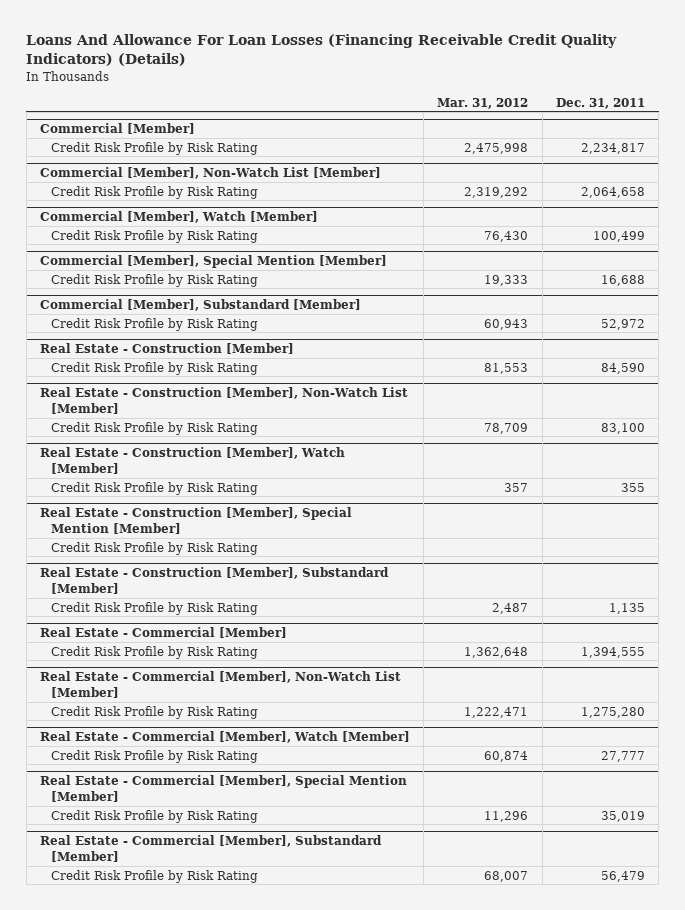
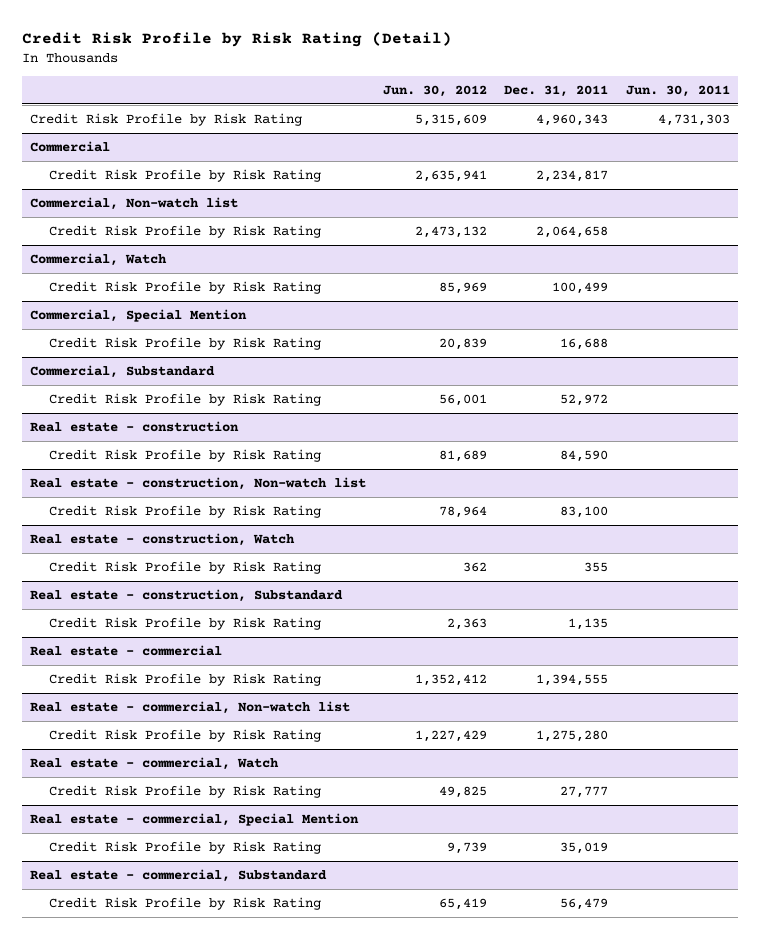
- Loans And Allowance For Loan Losses (Financing Receivable Credit Quality Indicators) (Details)
+ Credit Risk Profile by Risk Rating (Detail)
- | Mar. 31, 2012 | Dec. 31, 2011
+ | Jun. 30, 2012 | Dec. 31, 2011 | Jun. 30, 2011
- Commercial [Member]
+ Credit Risk Profile by Risk Rating | 5,315,609 | 4,960,343 | 4,731,303
+ Commercial
- Commercial [Member], Non-Watch List [Member]
+ Commercial, Non-watch list
- Commercial [Member], Watch [Member]
+ Commercial, Watch
- Commercial [Member], Special Mention [Member]
+ Commercial, Special Mention
- Commercial [Member], Substandard [Member]
+ Commercial, Substandard
- Real Estate - Construction [Member]
+ Real estate - construction
- Real Estate - Construction [Member], Non-Watch List [Member]
+ Real estate - construction, Non-watch list
- Real Estate - Construction [Member], Watch [Member]
+ Real estate - construction, Watch
- Real Estate - Construction [Member], Special Mention [Member]
- Credit Risk Profile by Risk Rating
- Real Estate - Construction [Member], Substandard [Member]
+ Real estate - construction, Substandard
- Real Estate - Commercial [Member]
+ Real estate - commercial
- Real Estate - Commercial [Member], Non-Watch List [Member]
+ Real estate - commercial, Non-watch list
- Real Estate - Commercial [Member], Watch [Member]
+ Real estate - commercial, Watch
- Real Estate - Commercial [Member], Special Mention [Member]
+ Real estate - commercial, Special Mention
- Real Estate - Commercial [Member], Substandard [Member]
+ Real estate - commercial, Substandard

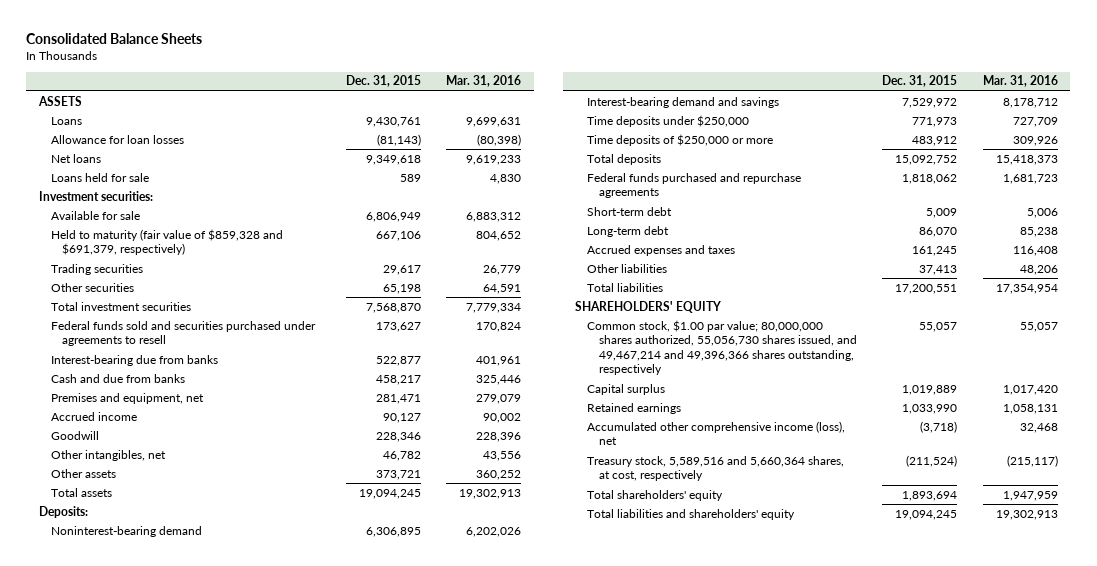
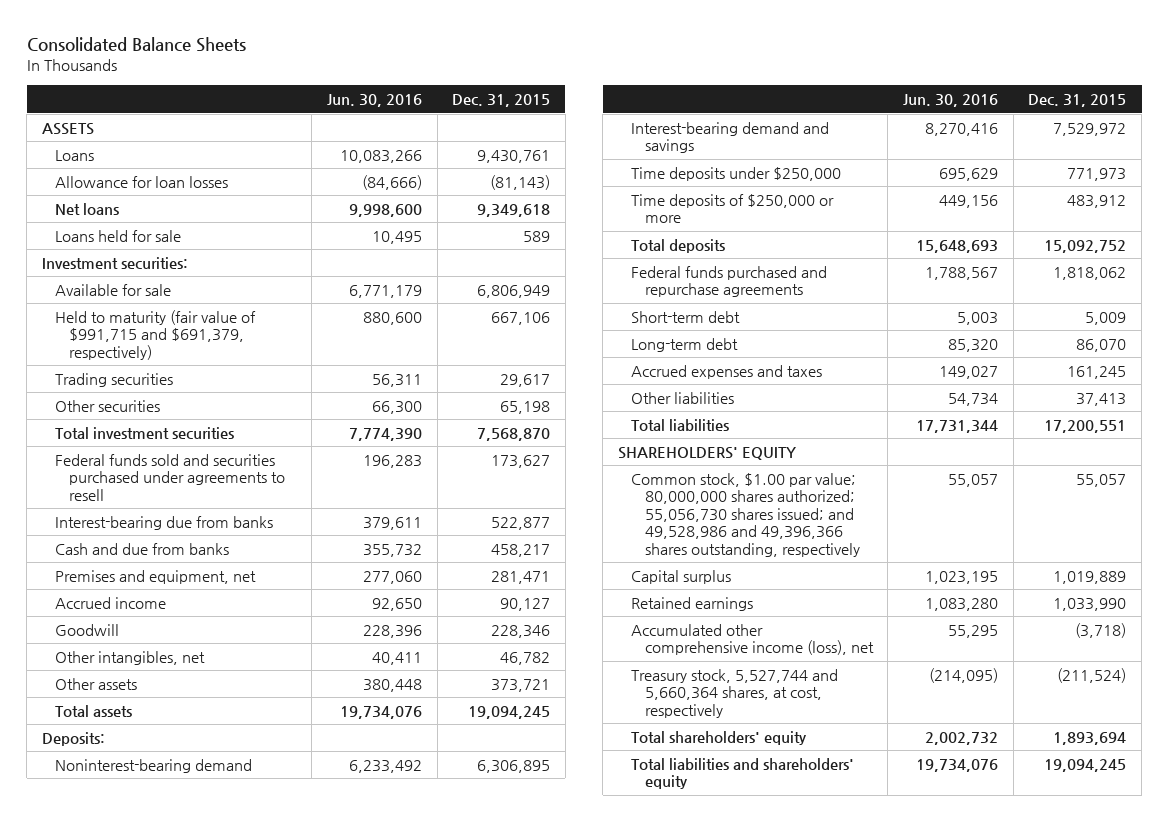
- | Dec. 31, 2015 | Mar. 31, 2016
+ | Jun. 30, 2016 | Dec. 31, 2015
- Held to maturity (fair value of $859,328 and $691,379, respectively) | 667,106 | 804,652
+ Held to maturity (fair value of $991,715 and $691,379, respectively) | 880,600 | 667,106
- Common stock, $1.00 par value; 80,000,000 shares authorized, 55,056,730 shares issued, and 49,467,214 and 49,396,366 shares outstanding, respectively | 55,057 | 55,057
+ Common stock, $1.00 par value; 80,000,000 shares authorized; 55,056,730 shares issued; and 49,528,986 and 49,396,366 shares outstanding, respectively | 55,057 | 55,057
- Treasury stock, 5,589,516 and 5,660,364 shares, at cost, respectively | (211,524) | (215,117)
+ Treasury stock, 5,527,744 and 5,660,364 shares, at cost, respectively | (214,095) | (211,524)

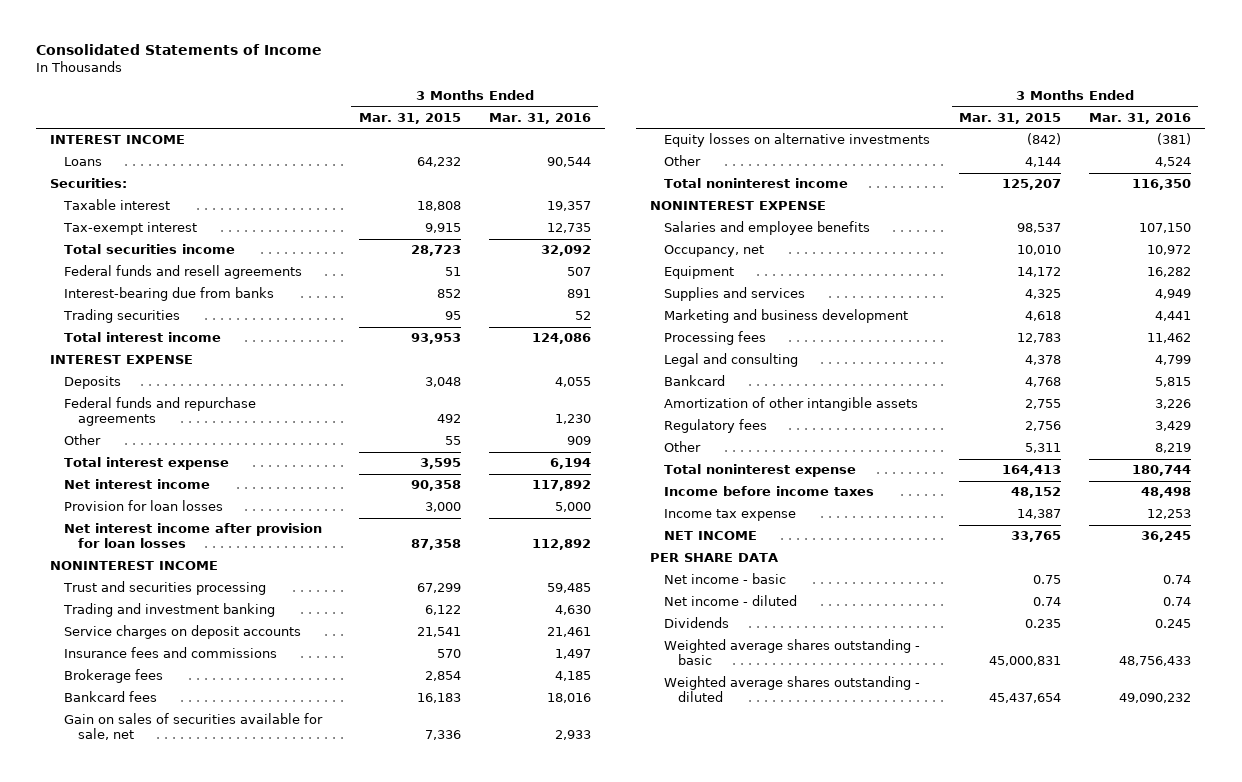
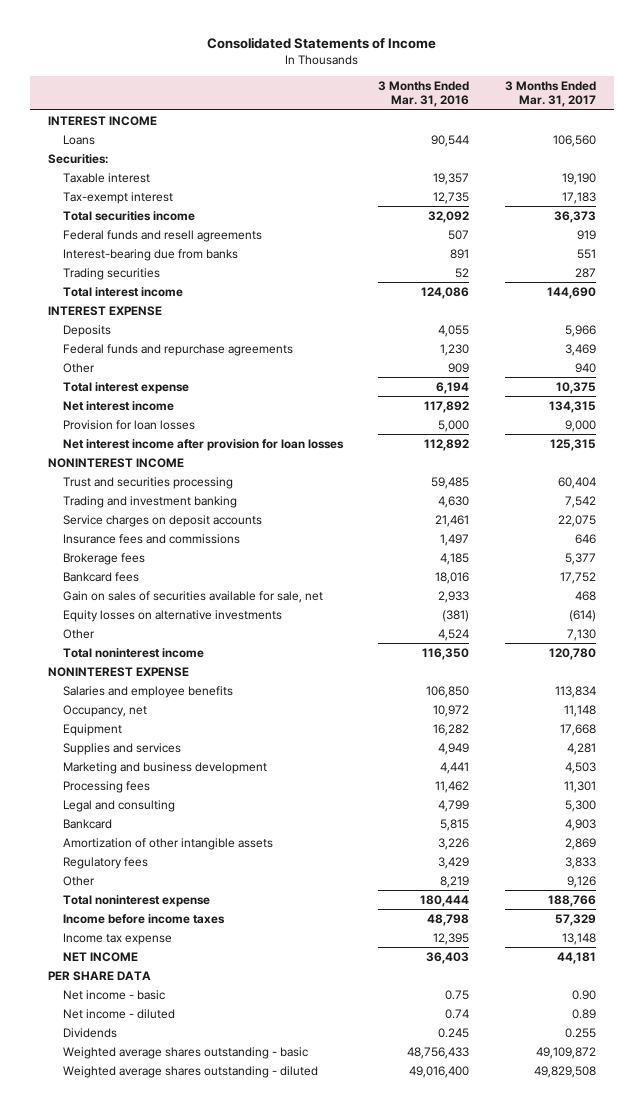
- | 3 Months Ended Mar. 31, 2015 | 3 Months Ended Mar. 31, 2016
+ | 3 Months Ended Mar. 31, 2016 | 3 Months Ended Mar. 31, 2017
- Salaries and employee benefits | 98,537 | 107,150
+ Salaries and employee benefits | 106,850 | 113,834
- Total noninterest expense | 164,413 | 180,744
- Income before income taxes | 48,152 | 48,498
- Income tax expense | 14,387 | 12,253
- NET INCOME | 33,765 | 36,245
+ Total noninterest expense | 180,444 | 188,766
+ Income before income taxes | 48,798 | 57,329
+ Income tax expense | 12,395 | 13,148
+ NET INCOME | 36,403 | 44,181
- Net income - basic | 0.75 | 0.74
+ Net income - basic | 0.75 | 0.90
- Weighted average shares outstanding - diluted | 45,437,654 | 49,090,232
+ Weighted average shares outstanding - diluted | 49,016,400 | 49,829,508

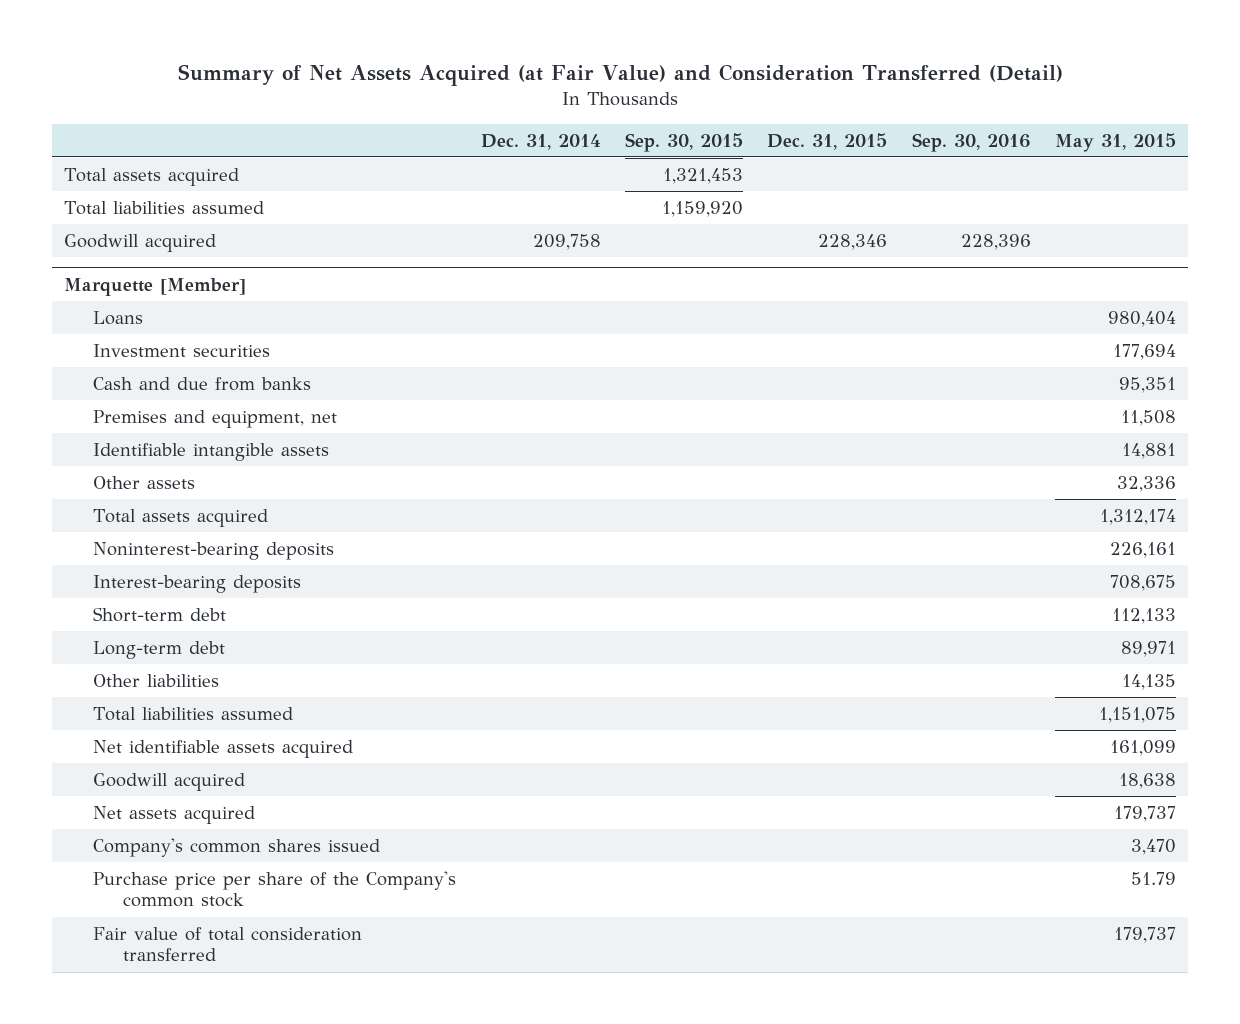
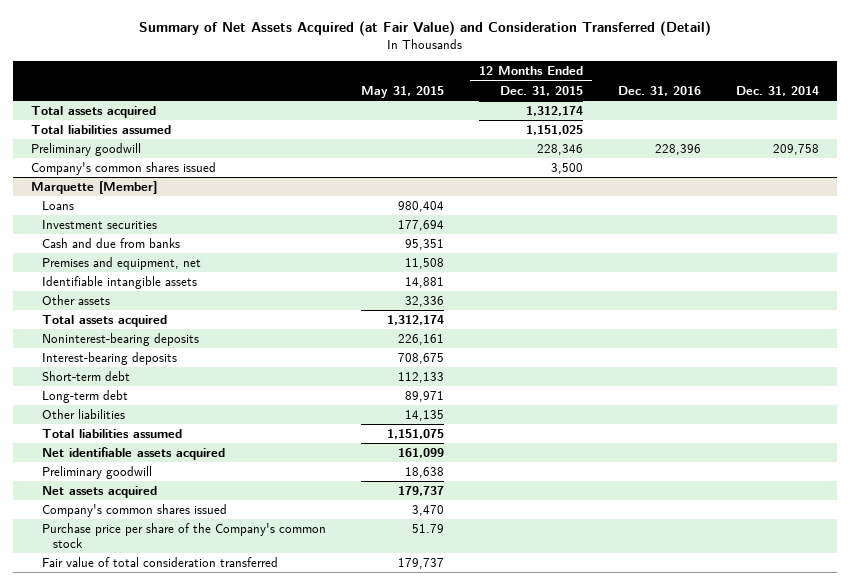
- | Dec. 31, 2014 | Sep. 30, 2015 | Dec. 31, 2015 | Sep. 30, 2016 | May 31, 2015
+ | May 31, 2015 | 12 Months Ended Dec. 31, 2015 | Dec. 31, 2016 | Dec. 31, 2014
- Goodwill acquired | 209,758 | | 228,346 | 228,396 |
+ Preliminary goodwill | | 228,346 | 228,396 | 209,758
+ Company's common shares issued | | 3,500 | |
@ Marquette [Member]
- Goodwill acquired | | | | | 18,638
+ Preliminary goodwill | 18,638 | | |

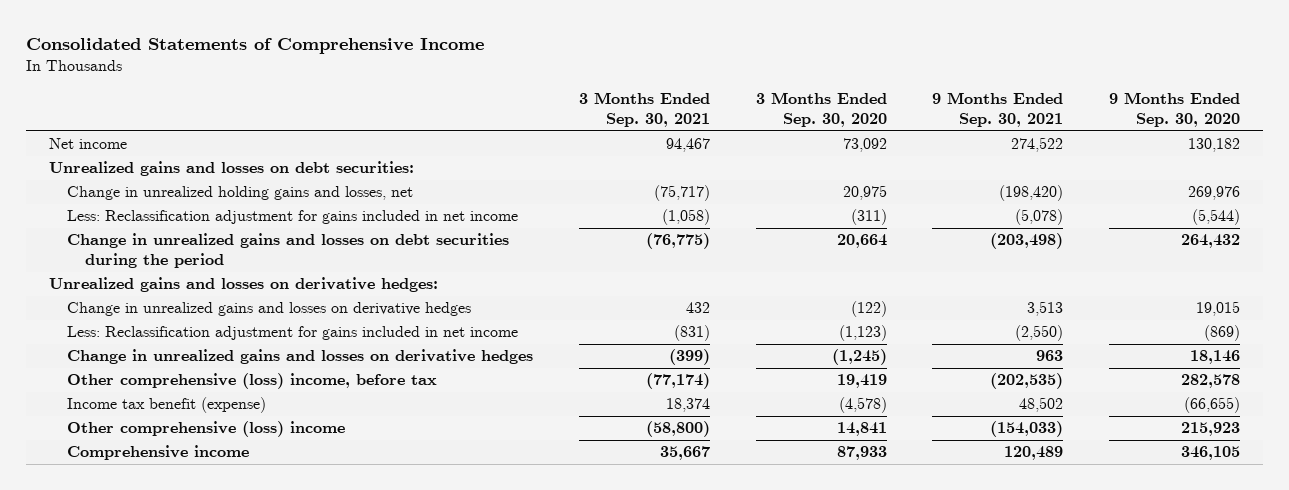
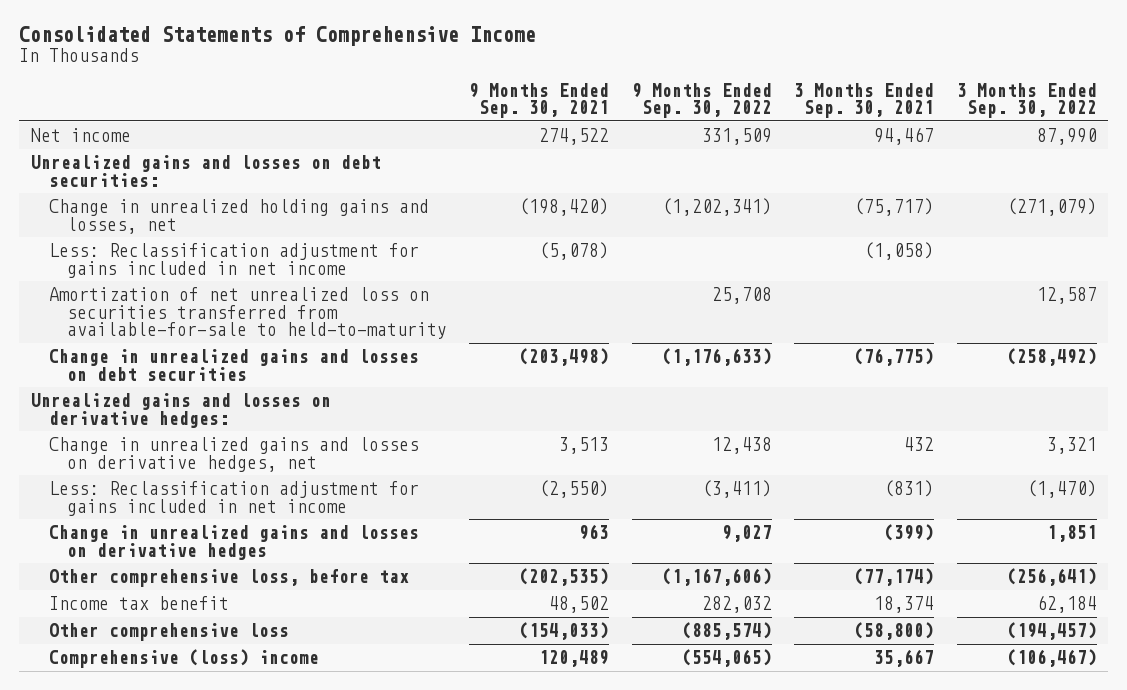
- | 3 Months Ended Sep. 30, 2021 | 3 Months Ended Sep. 30, 2020 | 9 Months Ended Sep. 30, 2021 | 9 Months Ended Sep. 30, 2020
+ | 9 Months Ended Sep. 30, 2021 | 9 Months Ended Sep. 30, 2022 | 3 Months Ended Sep. 30, 2021 | 3 Months Ended Sep. 30, 2022
- Change in unrealized gains and losses on debt securities during the period | (76,775) | 20,664 | (203,498) | 264,432
+ Amortization of net unrealized loss on securities transferred from available-for-sale to held-to-maturity | | 25,708 | | 12,587
+ Change in unrealized gains and losses on debt securities | (203,498) | (1,176,633) | (76,775) | (258,492)
- Change in unrealized gains and losses on derivative hedges | 432 | (122) | 3,513 | 19,015
+ Change in unrealized gains and losses on derivative hedges, net | 3,513 | 12,438 | 432 | 3,321
- Other comprehensive (loss) income, before tax | (77,174) | 19,419 | (202,535) | 282,578
- Income tax benefit (expense) | 18,374 | (4,578) | 48,502 | (66,655)
- Other comprehensive (loss) income | (58,800) | 14,841 | (154,033) | 215,923
- Comprehensive income | 35,667 | 87,933 | 120,489 | 346,105
+ Other comprehensive loss, before tax | (202,535) | (1,167,606) | (77,174) | (256,641)
+ Income tax benefit | 48,502 | 282,032 | 18,374 | 62,184
+ Other comprehensive loss | (154,033) | (885,574) | (58,800) | (194,457)
+ Comprehensive (loss) income | 120,489 | (554,065) | 35,667 | (106,467)

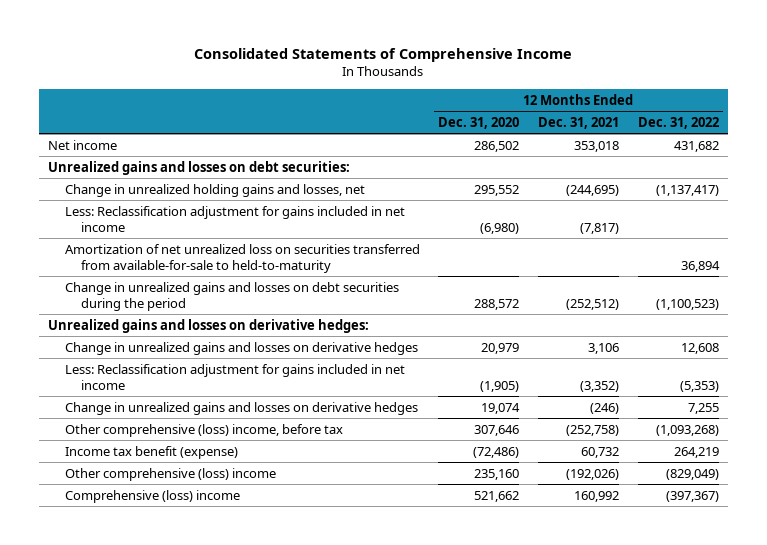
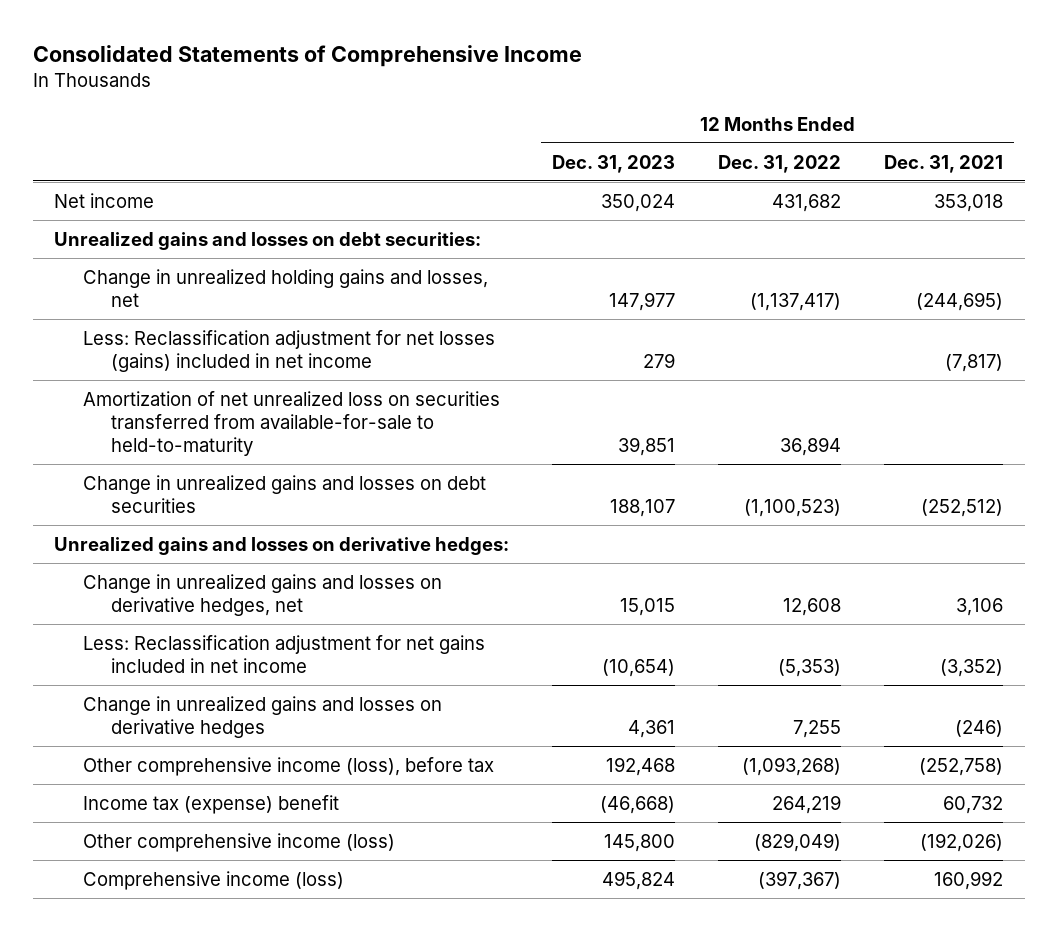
- | 12 Months Ended Dec. 31, 2020 | 12 Months Ended Dec. 31, 2021 | 12 Months Ended Dec. 31, 2022
+ | 12 Months Ended Dec. 31, 2023 | 12 Months Ended Dec. 31, 2022 | 12 Months Ended Dec. 31, 2021
- Less: Reclassification adjustment for gains included in net income | (6,980) | (7,817) |
+ Less: Reclassification adjustment for net losses (gains) included in net income | 279 | | (7,817)
- Change in unrealized gains and losses on debt securities during the period | 288,572 | (252,512) | (1,100,523)
+ Change in unrealized gains and losses on debt securities | 188,107 | (1,100,523) | (252,512)
- Change in unrealized gains and losses on derivative hedges | 20,979 | 3,106 | 12,608
- Less: Reclassification adjustment for gains included in net income | (1,905) | (3,352) | (5,353)
+ Change in unrealized gains and losses on derivative hedges, net | 15,015 | 12,608 | 3,106
+ Less: Reclassification adjustment for net gains included in net income | (10,654) | (5,353) | (3,352)
- Other comprehensive (loss) income, before tax | 307,646 | (252,758) | (1,093,268)
- Income tax benefit (expense) | (72,486) | 60,732 | 264,219
- Other comprehensive (loss) income | 235,160 | (192,026) | (829,049)
- Comprehensive (loss) income | 521,662 | 160,992 | (397,367)
+ Other comprehensive income (loss), before tax | 192,468 | (1,093,268) | (252,758)
+ Income tax (expense) benefit | (46,668) | 264,219 | 60,732
+ Other comprehensive income (loss) | 145,800 | (829,049) | (192,026)
+ Comprehensive income (loss) | 495,824 | (397,367) | 160,992

